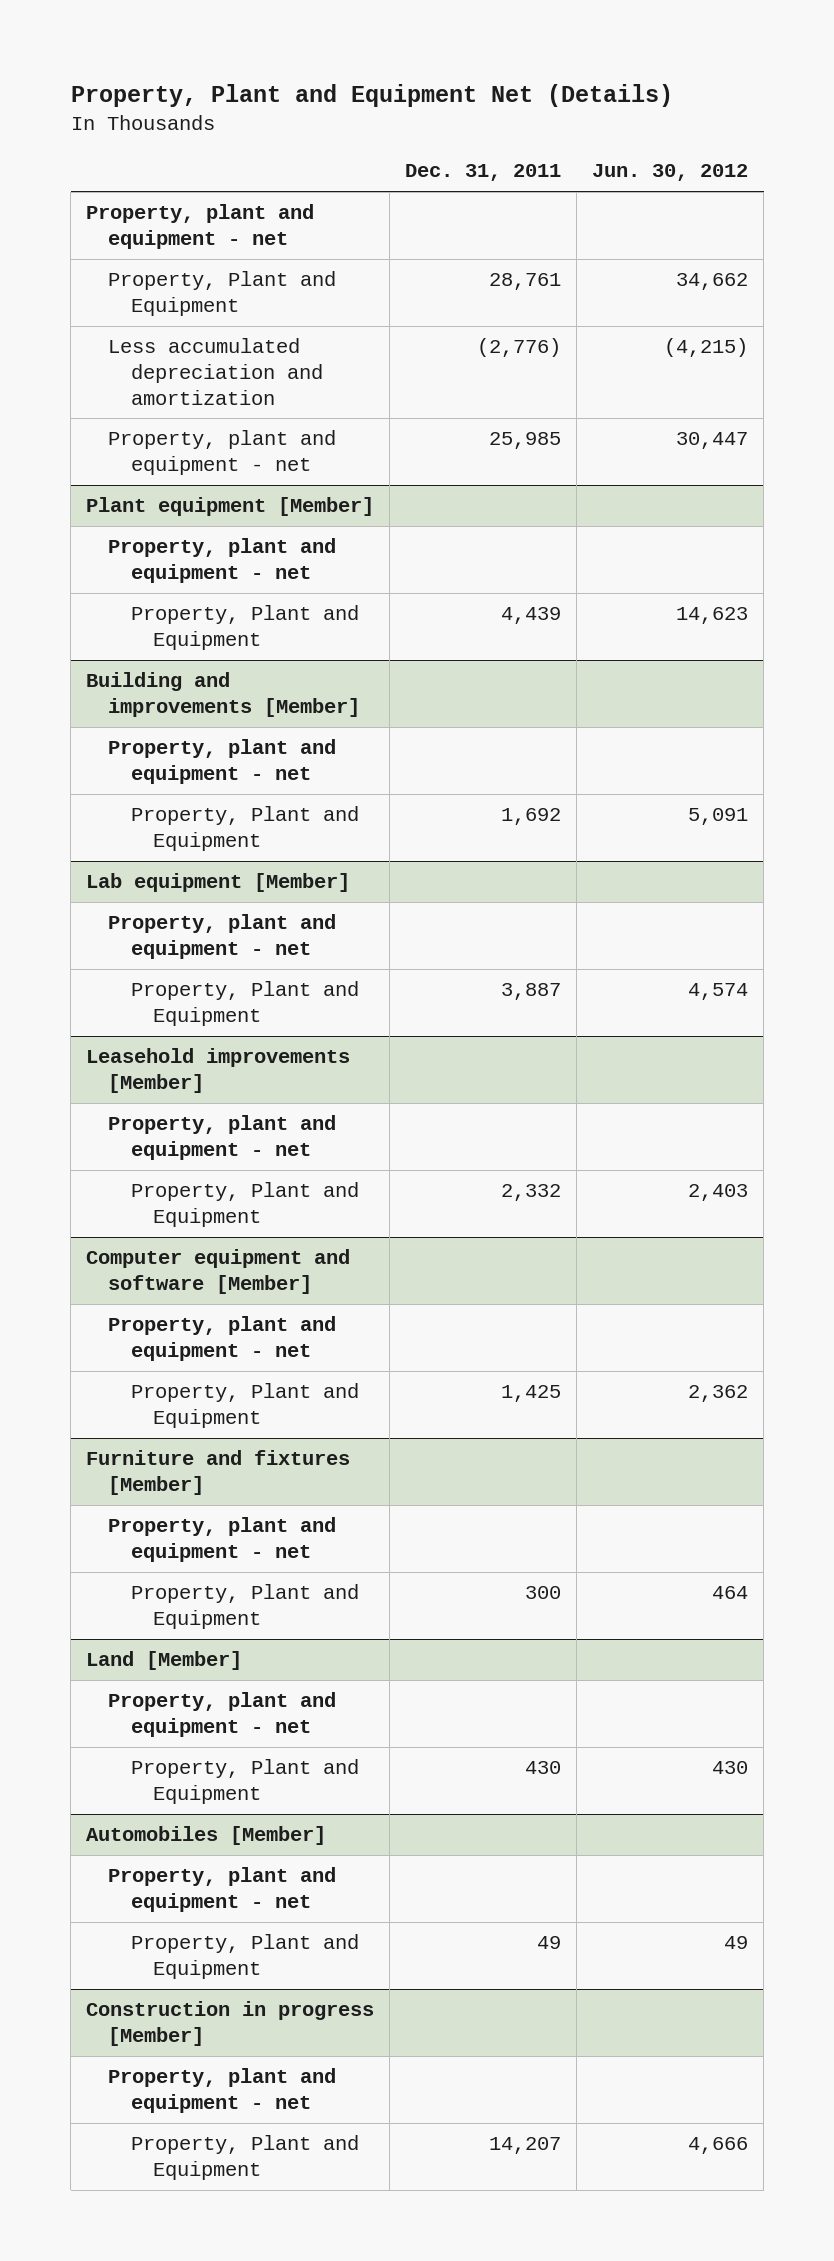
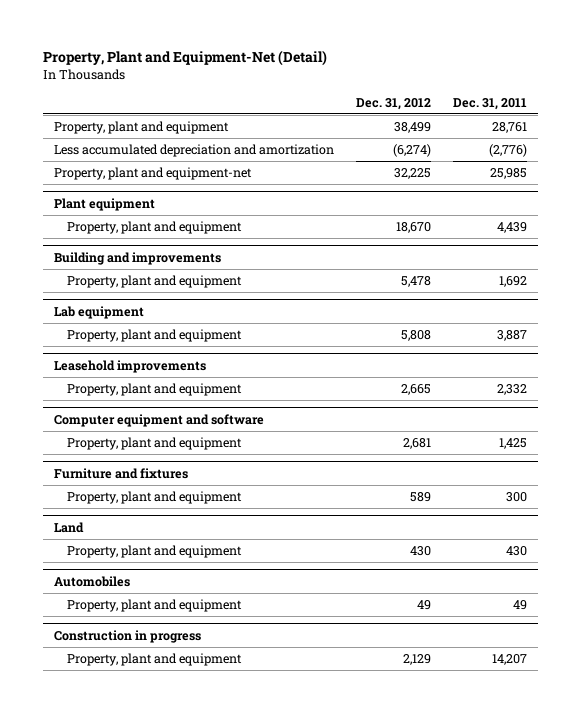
- Property, Plant and Equipment Net (Details)
+ Property, Plant and Equipment-Net (Detail)
- | Dec. 31, 2011 | Jun. 30, 2012
+ | Dec. 31, 2012 | Dec. 31, 2011
- Property, plant and equipment - net
- Property, Plant and Equipment | 28,761 | 34,662
+ Property, plant and equipment | 38,499 | 28,761
- Property, plant and equipment - net | 25,985 | 30,447
- Plant equipment [Member]
- Property, plant and equipment - net
- Property, Plant and Equipment | 4,439 | 14,623
- Building and improvements [Member]
- Property, plant and equipment - net
- Property, Plant and Equipment | 1,692 | 5,091
- Lab equipment [Member]
- Property, plant and equipment - net
- Property, Plant and Equipment | 3,887 | 4,574
- Leasehold improvements [Member]
- Property, plant and equipment - net
- Property, Plant and Equipment | 2,332 | 2,403
- Computer equipment and software [Member]
- Property, plant and equipment - net
- Property, Plant and Equipment | 1,425 | 2,362
- Furniture and fixtures [Member]
- Property, plant and equipment - net
- Property, Plant and Equipment | 300 | 464
- Land [Member]
- Property, plant and equipment - net
- Property, Plant and Equipment | 430 | 430
- Automobiles [Member]
- Property, plant and equipment - net
- Property, Plant and Equipment | 49 | 49
- Construction in progress [Member]
- Property, plant and equipment - net
- Property, Plant and Equipment | 14,207 | 4,666
+ Property, plant and equipment-net | 32,225 | 25,985
+ Plant equipment
+ Property, plant and equipment | 18,670 | 4,439
+ Building and improvements
+ Property, plant and equipment | 5,478 | 1,692
+ Lab equipment
+ Property, plant and equipment | 5,808 | 3,887
+ Leasehold improvements
+ Property, plant and equipment | 2,665 | 2,332
+ Computer equipment and software
+ Property, plant and equipment | 2,681 | 1,425
+ Furniture and fixtures
+ Property, plant and equipment | 589 | 300
+ Land
+ Property, plant and equipment | 430 | 430
+ Automobiles
+ Property, plant and equipment | 49 | 49
+ Construction in progress
+ Property, plant and equipment | 2,129 | 14,207

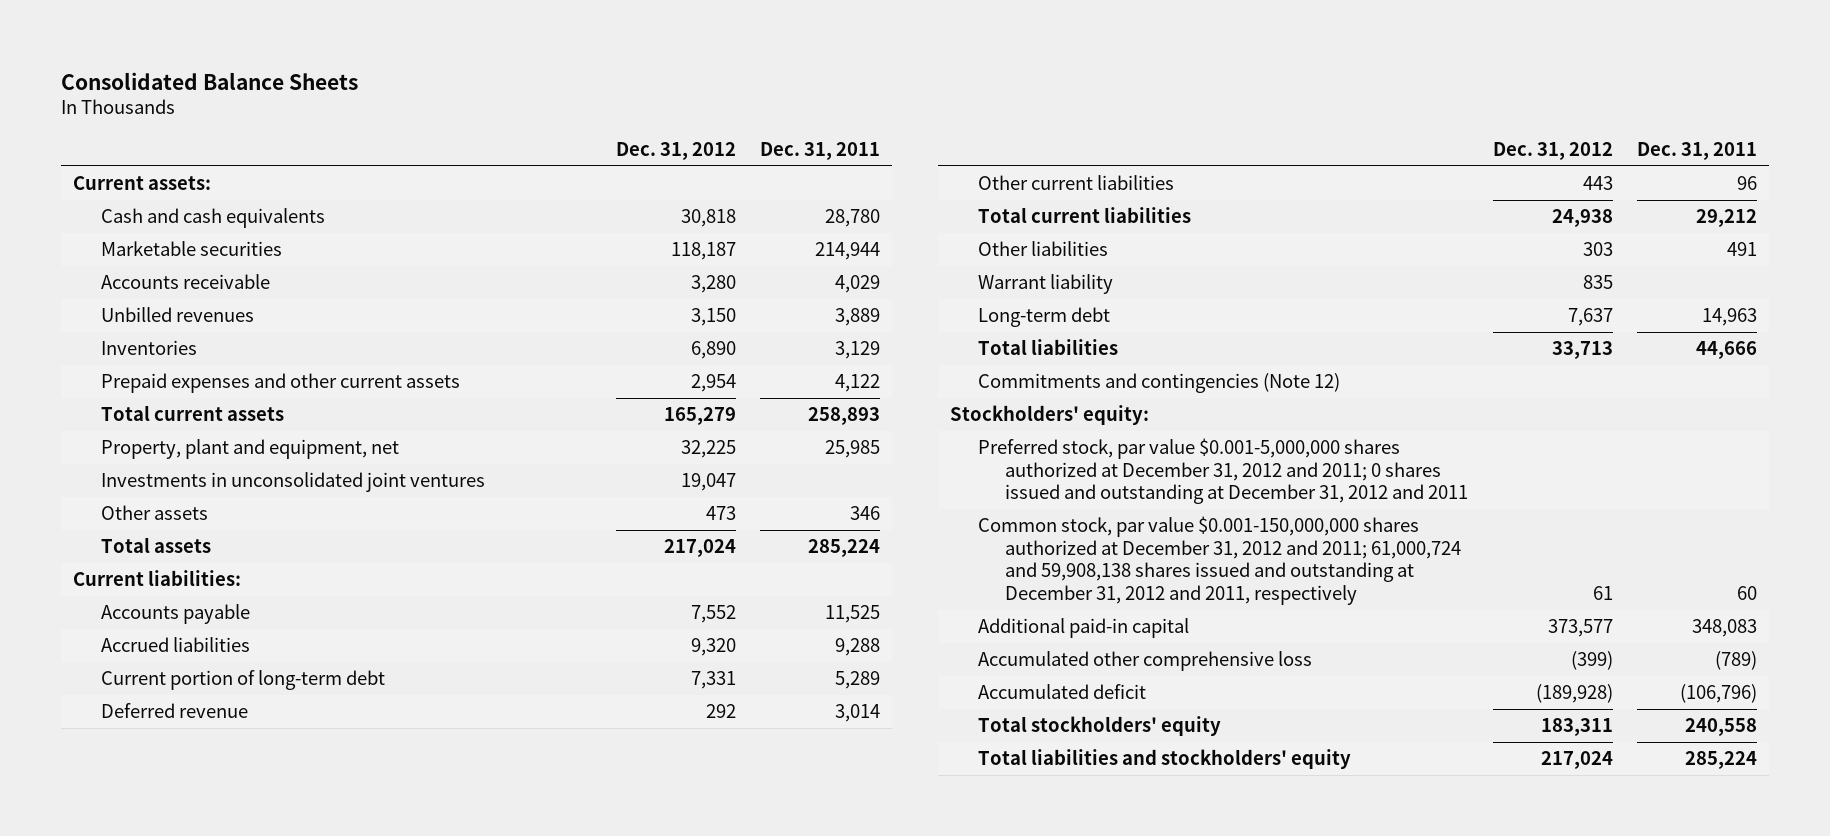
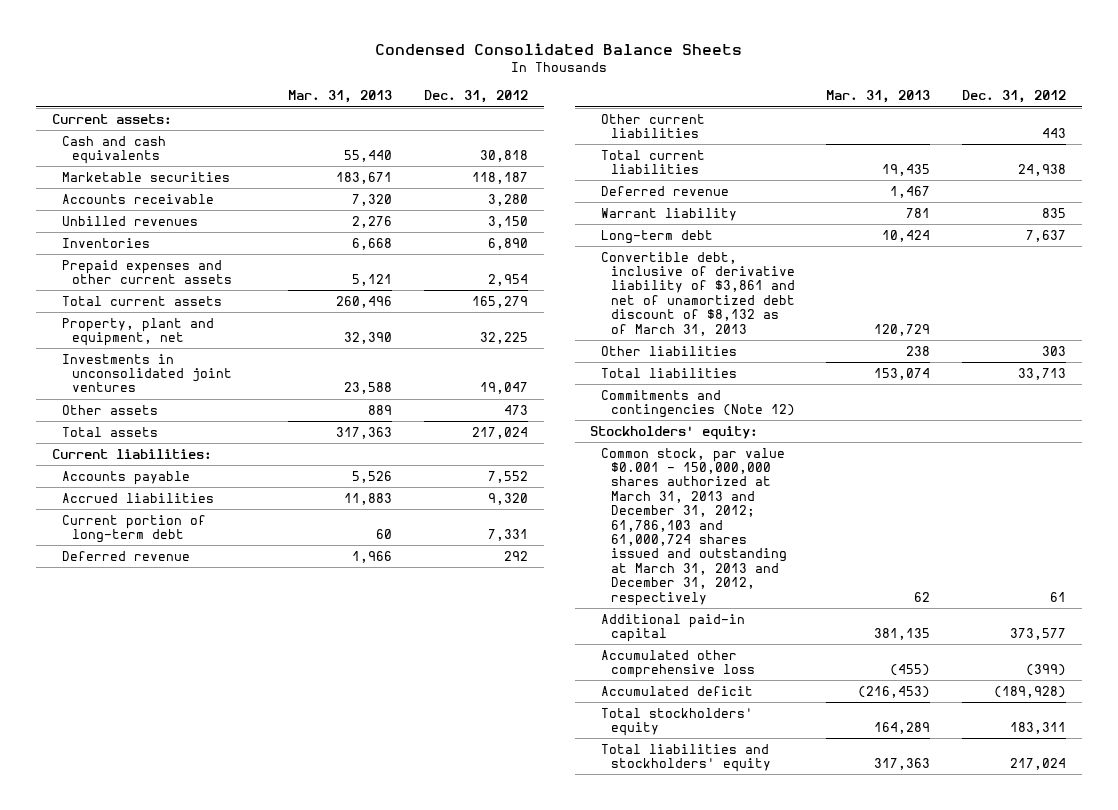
- Consolidated Balance Sheets
+ Condensed Consolidated Balance Sheets
- | Dec. 31, 2012 | Dec. 31, 2011
+ | Mar. 31, 2013 | Dec. 31, 2012
+ Deferred revenue | 1,467 |
+ Convertible debt, inclusive of derivative liability of $3,861 and net of unamortized debt discount of $8,132 as of March 31, 2013 | 120,729 |
moved down: Other liabilities | 238 | 303
- Preferred stock, par value $0.001-5,000,000 shares authorized at December 31, 2012 and 2011; 0 shares issued and outstanding at December 31, 2012 and 2011
- Common stock, par value $0.001-150,000,000 shares authorized at December 31, 2012 and 2011; 61,000,724 and 59,908,138 shares issued and outstanding at December 31, 2012 and 2011, respectively | 61 | 60
+ Common stock, par value $0.001 - 150,000,000 shares authorized at March 31, 2013 and December 31, 2012; 61,786,103 and 61,000,724 shares issued and outstanding at March 31, 2013 and December 31, 2012, respectively | 62 | 61

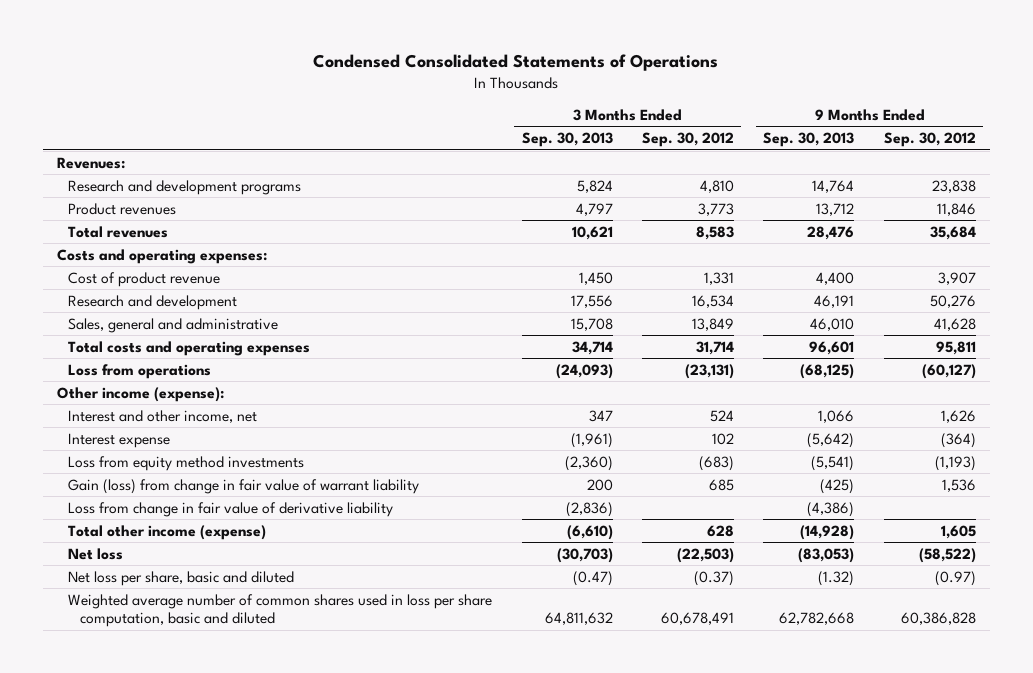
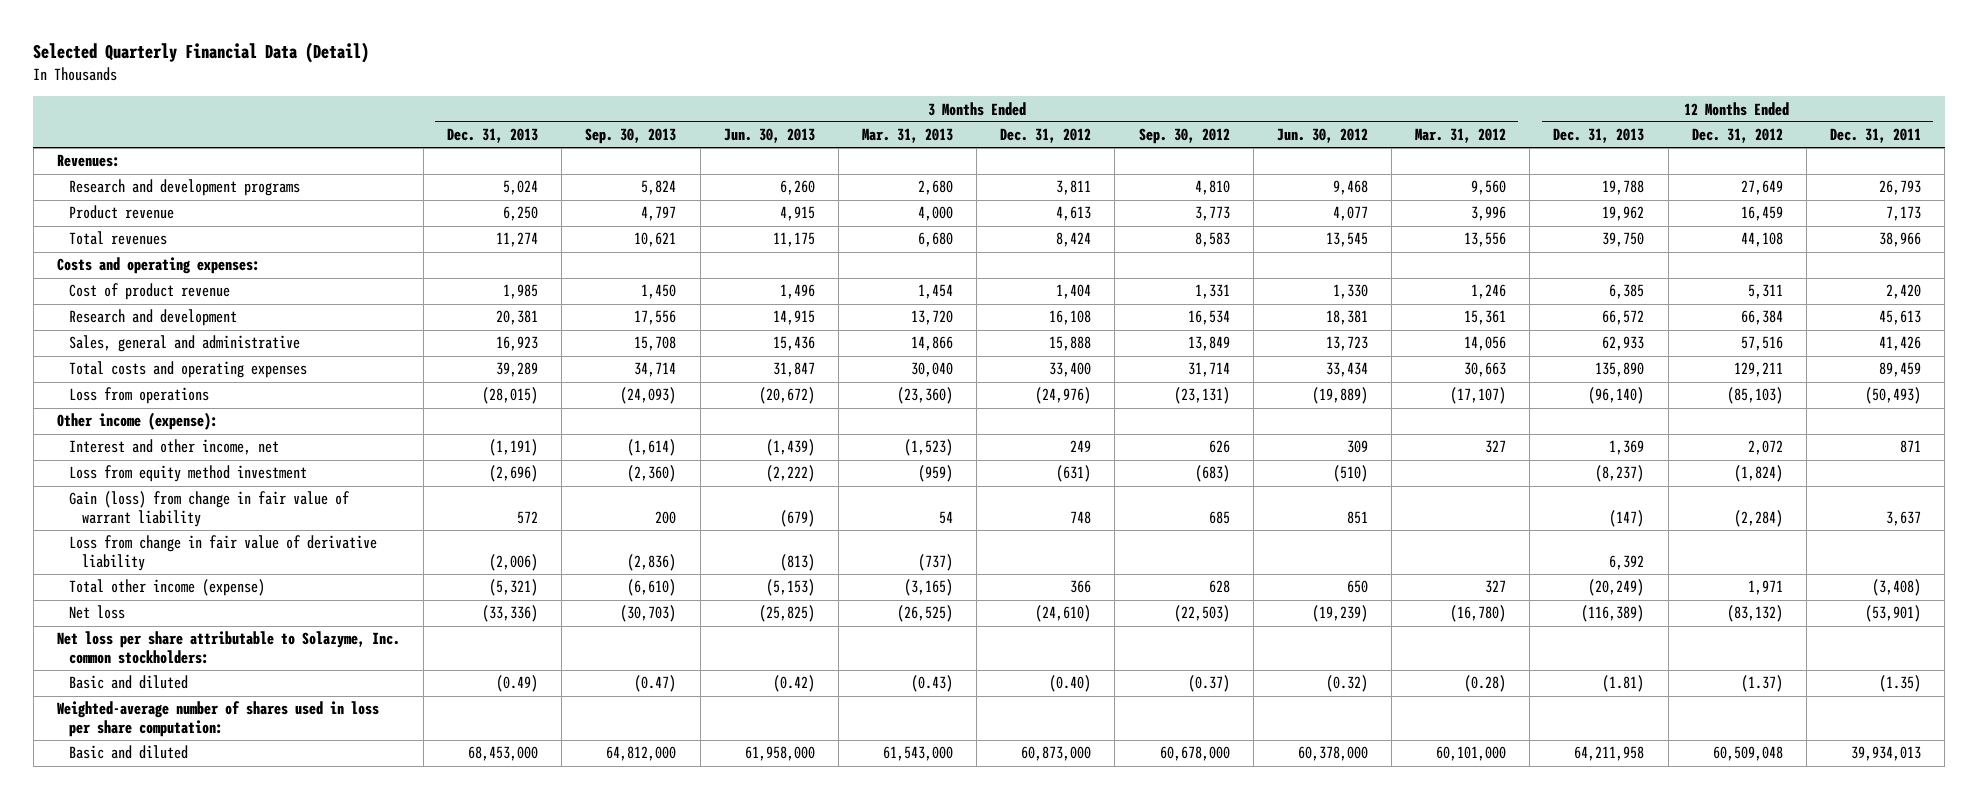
- Condensed Consolidated Statements of Operations
+ Selected Quarterly Financial Data (Detail)
- | 3 Months Ended Sep. 30, 2013 | 3 Months Ended Sep. 30, 2012 | 9 Months Ended Sep. 30, 2013 | 9 Months Ended Sep. 30, 2012
+ | 3 Months Ended Dec. 31, 2013 | 3 Months Ended Sep. 30, 2013 | 3 Months Ended Jun. 30, 2013 | 3 Months Ended Mar. 31, 2013 | 3 Months Ended Dec. 31, 2012 | 3 Months Ended Sep. 30, 2012 | 3 Months Ended Jun. 30, 2012 | 3 Months Ended Mar. 31, 2012 | 12 Months Ended Dec. 31, 2013 | 12 Months Ended Dec. 31, 2012 | 12 Months Ended Dec. 31, 2011
- Product revenues | 4,797 | 3,773 | 13,712 | 11,846
+ Product revenue | 6,250 | 4,797 | 4,915 | 4,000 | 4,613 | 3,773 | 4,077 | 3,996 | 19,962 | 16,459 | 7,173
- Interest and other income, net | 347 | 524 | 1,066 | 1,626
- Interest expense | (1,961) | 102 | (5,642) | (364)
- Loss from equity method investments | (2,360) | (683) | (5,541) | (1,193)
+ Interest and other income, net | (1,191) | (1,614) | (1,439) | (1,523) | 249 | 626 | 309 | 327 | 1,369 | 2,072 | 871
+ Loss from equity method investment | (2,696) | (2,360) | (2,222) | (959) | (631) | (683) | (510) | | (8,237) | (1,824) |
- Net loss per share, basic and diluted | (0.47) | (0.37) | (1.32) | (0.97)
- Weighted average number of common shares used in loss per share computation, basic and diluted | 64,811,632 | 60,678,491 | 62,782,668 | 60,386,828
+ Net loss per share attributable to Solazyme, Inc. common stockholders:
+ Basic and diluted | (0.49) | (0.47) | (0.42) | (0.43) | (0.40) | (0.37) | (0.32) | (0.28) | (1.81) | (1.37) | (1.35)
+ Weighted-average number of shares used in loss per share computation:
+ Basic and diluted | 68,453,000 | 64,812,000 | 61,958,000 | 61,543,000 | 60,873,000 | 60,678,000 | 60,378,000 | 60,101,000 | 64,211,958 | 60,509,048 | 39,934,013

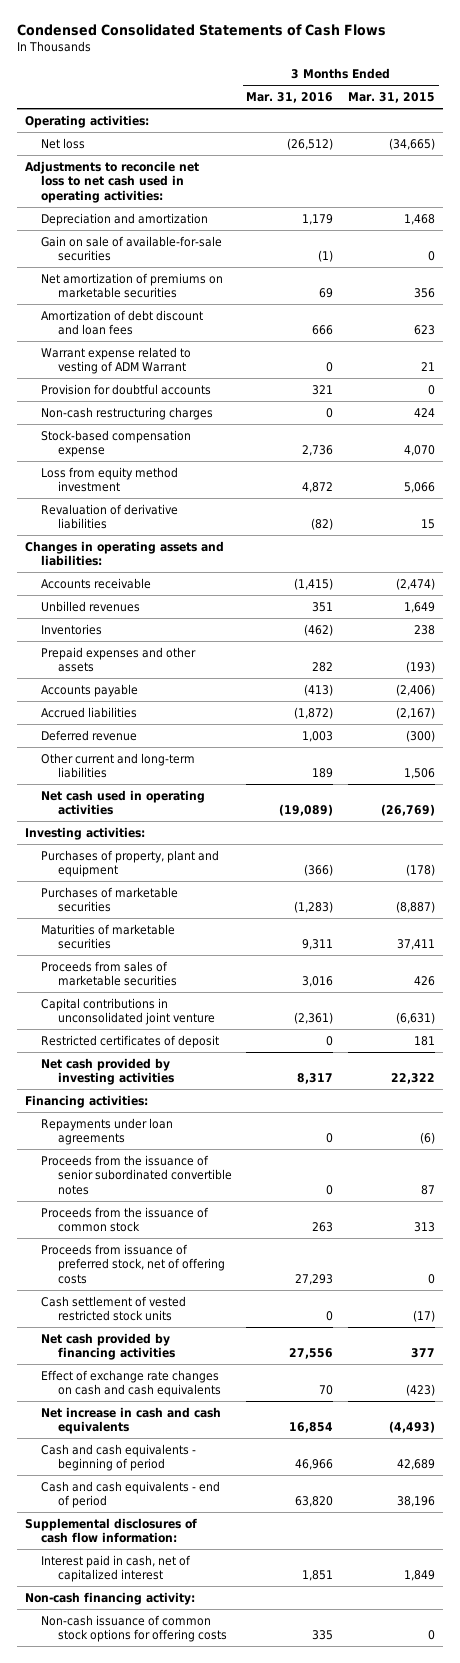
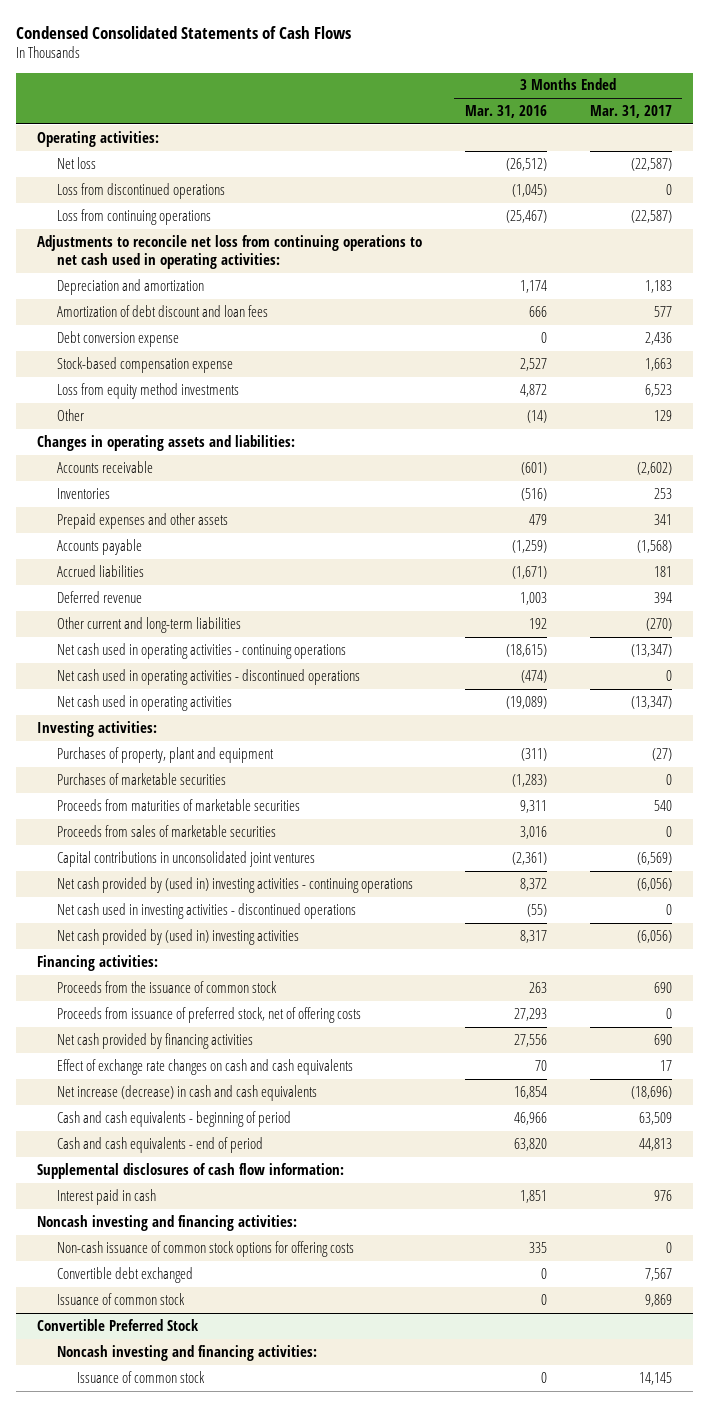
- | 3 Months Ended Mar. 31, 2016 | 3 Months Ended Mar. 31, 2015
+ | 3 Months Ended Mar. 31, 2016 | 3 Months Ended Mar. 31, 2017
- Adjustments to reconcile net loss to net cash used in operating activities:
- Depreciation and amortization | 1,179 | 1,468
- Gain on sale of available-for-sale securities | (1) | 0
- Net amortization of premiums on marketable securities | 69 | 356
+ Loss from discontinued operations | (1,045) | 0
+ Loss from continuing operations | (25,467) | (22,587)
+ Adjustments to reconcile net loss from continuing operations to net cash used in operating activities:
+ Depreciation and amortization | 1,174 | 1,183
- Warrant expense related to vesting of ADM Warrant | 0 | 21
- Provision for doubtful accounts | 321 | 0
- Non-cash restructuring charges | 0 | 424
- Stock-based compensation expense | 2,736 | 4,070
- Loss from equity method investment | 4,872 | 5,066
- Revaluation of derivative liabilities | (82) | 15
+ Debt conversion expense | 0 | 2,436
+ Stock-based compensation expense | 2,527 | 1,663
+ Loss from equity method investments | 4,872 | 6,523
+ Other | (14) | 129
- Accounts receivable | (1,415) | (2,474)
- Unbilled revenues | 351 | 1,649
- Inventories | (462) | 238
- Prepaid expenses and other assets | 282 | (193)
- Accounts payable | (413) | (2,406)
- Accrued liabilities | (1,872) | (2,167)
+ Accounts receivable | (601) | (2,602)
+ Inventories | (516) | 253
+ Prepaid expenses and other assets | 479 | 341
+ Accounts payable | (1,259) | (1,568)
+ Accrued liabilities | (1,671) | 181
- Other current and long-term liabilities | 189 | 1,506
+ Other current and long-term liabilities | 192 | (270)
+ Net cash used in operating activities - continuing operations | (18,615) | (13,347)
+ Net cash used in operating activities - discontinued operations | (474) | 0
- Purchases of property, plant and equipment | (366) | (178)
+ Purchases of property, plant and equipment | (311) | (27)
- Maturities of marketable securities | 9,311 | 37,411
+ Proceeds from maturities of marketable securities | 9,311 | 540
- Capital contributions in unconsolidated joint venture | (2,361) | (6,631)
- Restricted certificates of deposit | 0 | 181
- Net cash provided by investing activities | 8,317 | 22,322
+ Capital contributions in unconsolidated joint ventures | (2,361) | (6,569)
+ Net cash provided by (used in) investing activities - continuing operations | 8,372 | (6,056)
+ Net cash used in investing activities - discontinued operations | (55) | 0
+ Net cash provided by (used in) investing activities | 8,317 | (6,056)
- Repayments under loan agreements | 0 | (6)
- Proceeds from the issuance of senior subordinated convertible notes | 0 | 87
- Cash settlement of vested restricted stock units | 0 | (17)
- Net increase in cash and cash equivalents | 16,854 | (4,493)
+ Net increase (decrease) in cash and cash equivalents | 16,854 | (18,696)
- Interest paid in cash, net of capitalized interest | 1,851 | 1,849
- Non-cash financing activity:
+ Interest paid in cash | 1,851 | 976
+ Noncash investing and financing activities:
+ Convertible debt exchanged | 0 | 7,567
+ Issuance of common stock | 0 | 9,869
+ Convertible Preferred Stock
+ Noncash investing and financing activities:
+ Issuance of common stock | 0 | 14,145

